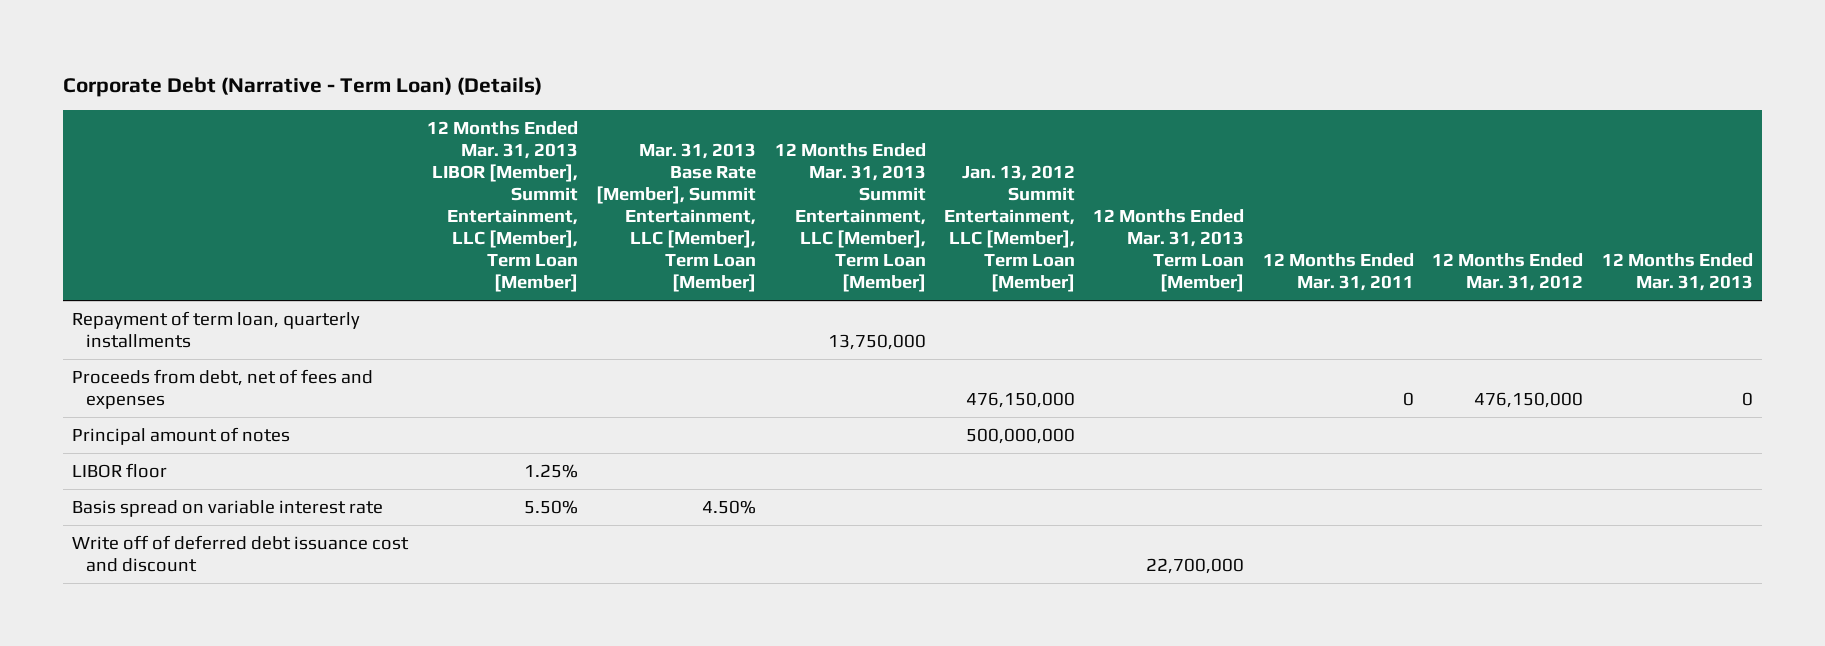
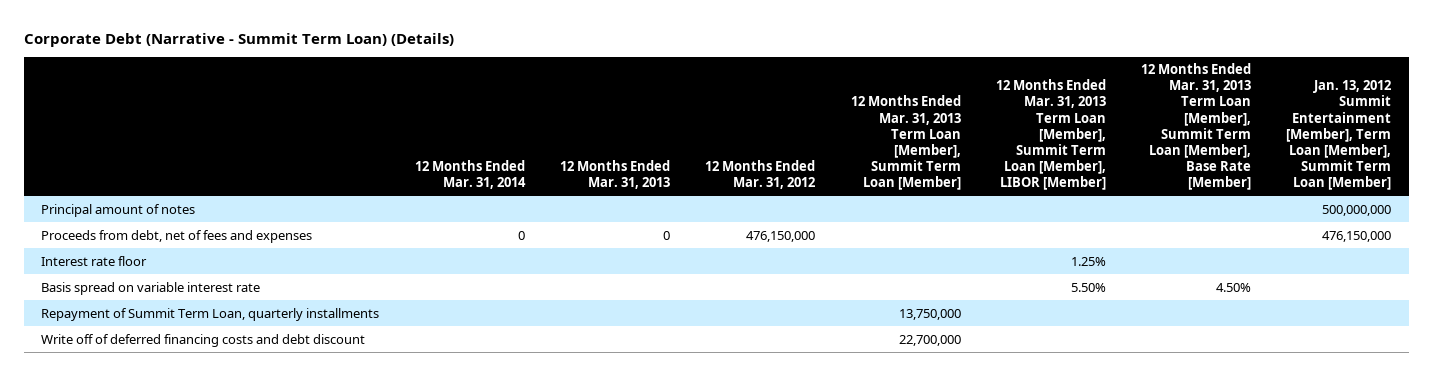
- Corporate Debt (Narrative - Term Loan) (Details)
+ Corporate Debt (Narrative - Summit Term Loan) (Details)
- | 12 Months Ended Mar. 31, 2013 LIBOR [Member], Summit Entertainment, LLC [Member], Term Loan [Member] | Mar. 31, 2013 Base Rate [Member], Summit Entertainment, LLC [Member], Term Loan [Member] | 12 Months Ended Mar. 31, 2013 Summit Entertainment, LLC [Member], Term Loan [Member] | Jan. 13, 2012 Summit Entertainment, LLC [Member], Term Loan [Member] | 12 Months Ended Mar. 31, 2013 Term Loan [Member] | 12 Months Ended Mar. 31, 2011 | 12 Months Ended Mar. 31, 2012 | 12 Months Ended Mar. 31, 2013
+ | 12 Months Ended Mar. 31, 2014 | 12 Months Ended Mar. 31, 2013 | 12 Months Ended Mar. 31, 2012 | 12 Months Ended Mar. 31, 2013 Term Loan [Member], Summit Term Loan [Member] | 12 Months Ended Mar. 31, 2013 Term Loan [Member], Summit Term Loan [Member], LIBOR [Member] | 12 Months Ended Mar. 31, 2013 Term Loan [Member], Summit Term Loan [Member], Base Rate [Member] | Jan. 13, 2012 Summit Entertainment [Member], Term Loan [Member], Summit Term Loan [Member]
- Repayment of term loan, quarterly installments | | | 13,750,000 | | | | |
- LIBOR floor | 1.25% | | | | | | |
moved down: Proceeds from debt, net of fees and expenses | 0 | 0 | 476,150,000 | | | | 476,150,000
+ Interest rate floor | | | | | 1.25% | |
- Write off of deferred debt issuance cost and discount | | | | | 22,700,000 | | |
+ Repayment of Summit Term Loan, quarterly installments | | | | 13,750,000 | | |
+ Write off of deferred financing costs and debt discount | | | | 22,700,000 | | |

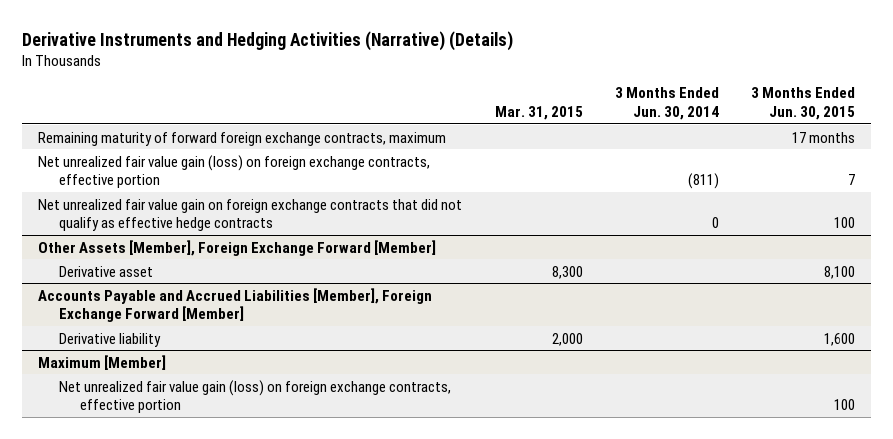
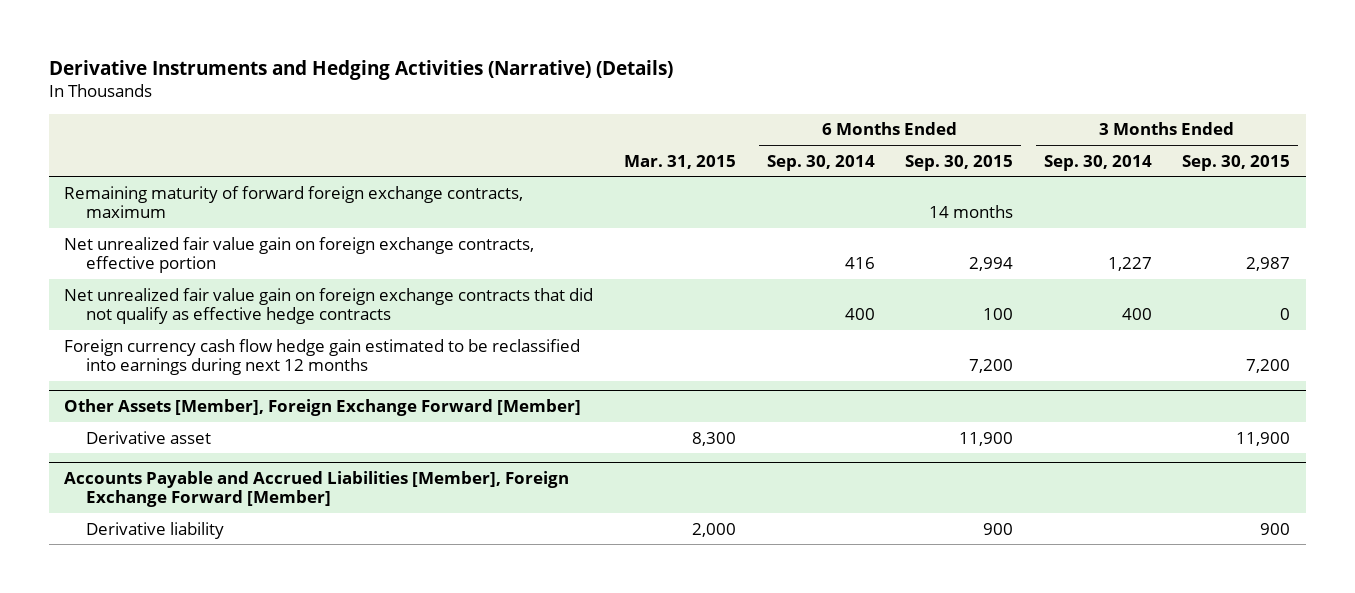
- | Mar. 31, 2015 | 3 Months Ended Jun. 30, 2014 | 3 Months Ended Jun. 30, 2015
+ | Mar. 31, 2015 | 6 Months Ended Sep. 30, 2014 | 6 Months Ended Sep. 30, 2015 | 3 Months Ended Sep. 30, 2014 | 3 Months Ended Sep. 30, 2015
- Net unrealized fair value gain (loss) on foreign exchange contracts, effective portion | | (811) | 7
+ Net unrealized fair value gain on foreign exchange contracts, effective portion | | 416 | 2,994 | 1,227 | 2,987
+ Foreign currency cash flow hedge gain estimated to be reclassified into earnings during next 12 months | | | 7,200 | | 7,200
- Maximum [Member]
- Net unrealized fair value gain (loss) on foreign exchange contracts, effective portion | | | 100

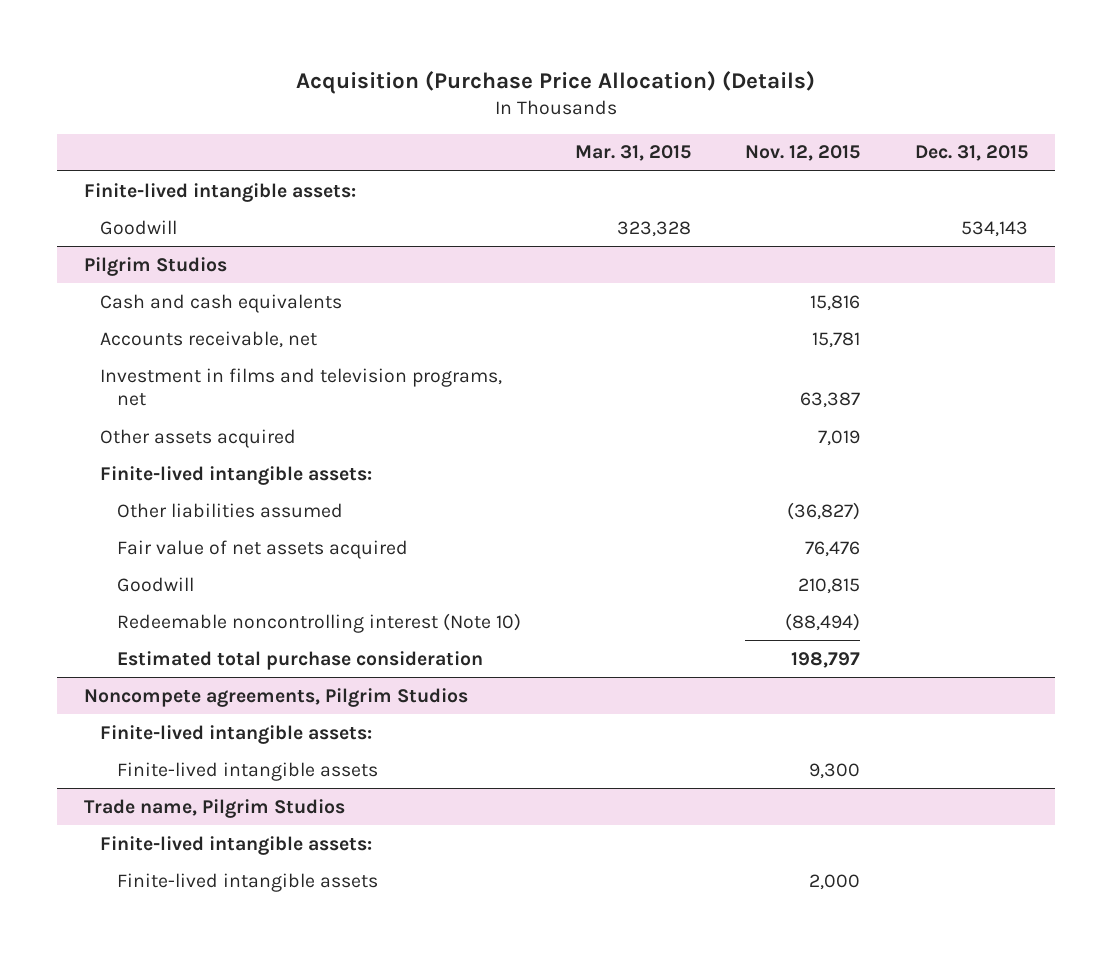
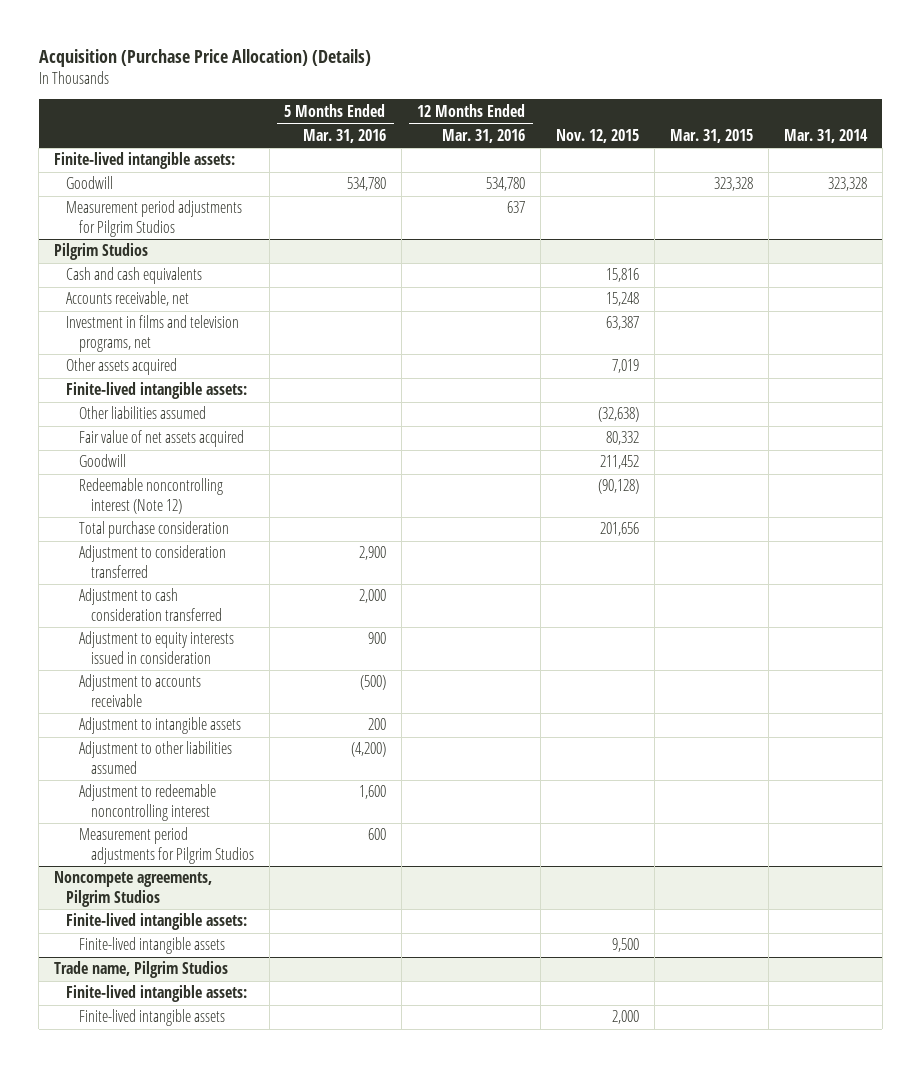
- | Mar. 31, 2015 | Nov. 12, 2015 | Dec. 31, 2015
+ | 5 Months Ended Mar. 31, 2016 | 12 Months Ended Mar. 31, 2016 | Nov. 12, 2015 | Mar. 31, 2015 | Mar. 31, 2014
+ Measurement period adjustments for Pilgrim Studios | | 637 | | |
@ Pilgrim Studios
- Accounts receivable, net | | 15,781 |
+ Accounts receivable, net | | | 15,248 | |
- Other liabilities assumed | | (36,827) |
- Fair value of net assets acquired | | 76,476 |
- Goodwill | | 210,815 |
- Redeemable noncontrolling interest (Note 10) | | (88,494) |
- Estimated total purchase consideration | | 198,797 |
+ Other liabilities assumed | | | (32,638) | |
+ Fair value of net assets acquired | | | 80,332 | |
+ Goodwill | | | 211,452 | |
+ Redeemable noncontrolling interest (Note 12) | | | (90,128) | |
+ Total purchase consideration | | | 201,656 | |
+ Adjustment to consideration transferred | 2,900 | | | |
+ Adjustment to cash consideration transferred | 2,000 | | | |
+ Adjustment to equity interests issued in consideration | 900 | | | |
+ Adjustment to accounts receivable | (500) | | | |
+ Adjustment to intangible assets | 200 | | | |
+ Adjustment to other liabilities assumed | (4,200) | | | |
+ Adjustment to redeemable noncontrolling interest | 1,600 | | | |
+ Measurement period adjustments for Pilgrim Studios | 600 | | | |
@ Noncompete agreements, Pilgrim Studios
- Finite-lived intangible assets | | 9,300 |
+ Finite-lived intangible assets | | | 9,500 | |

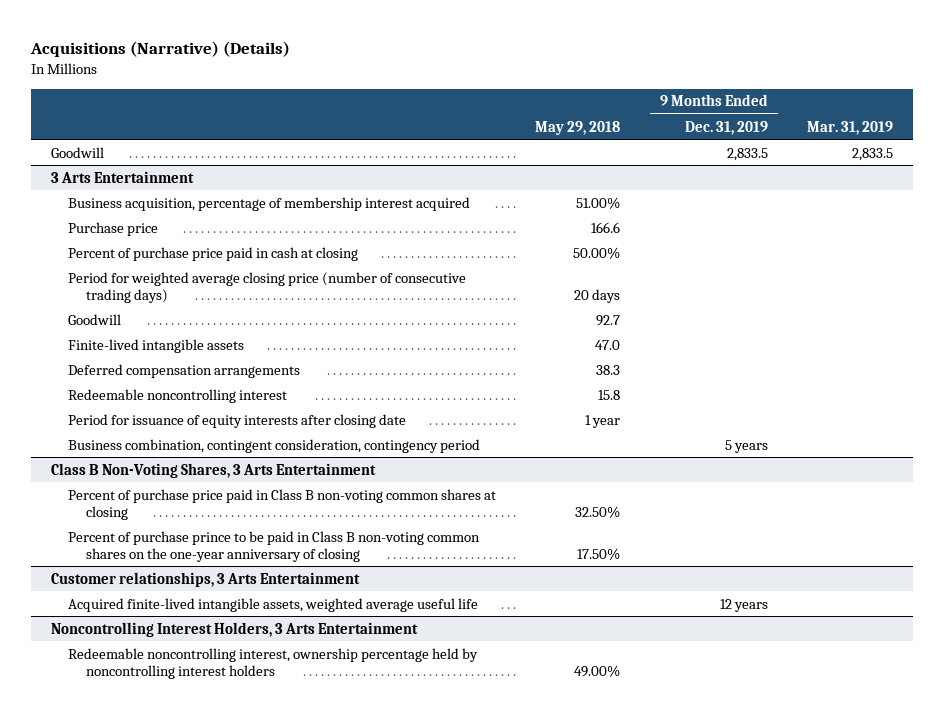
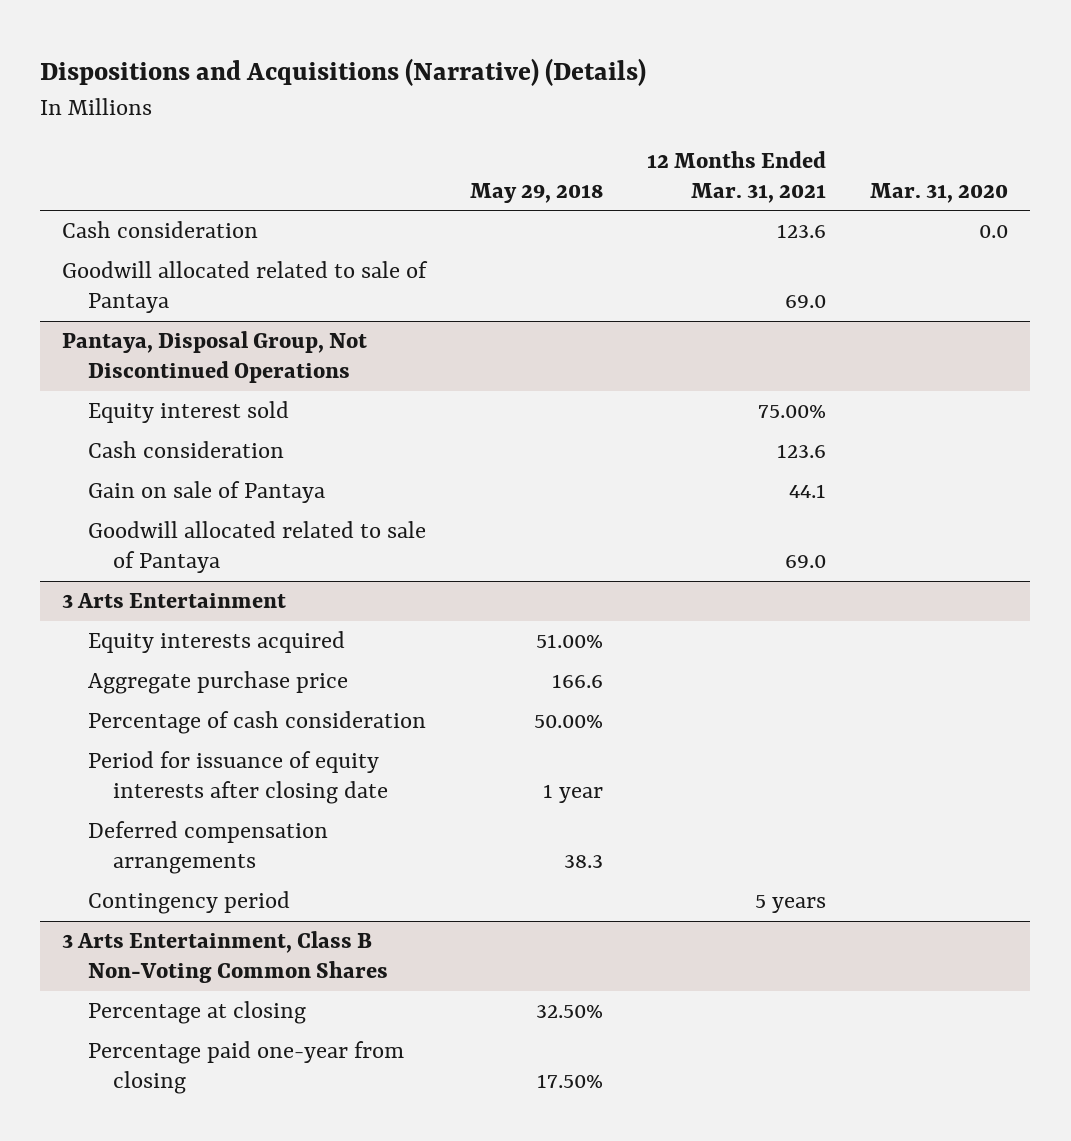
- Acquisitions (Narrative) (Details)
+ Dispositions and Acquisitions (Narrative) (Details)
- | May 29, 2018 | 9 Months Ended Dec. 31, 2019 | Mar. 31, 2019
+ | May 29, 2018 | 12 Months Ended Mar. 31, 2021 | Mar. 31, 2020
- Goodwill | | 2,833.5 | 2,833.5
+ Cash consideration | | 123.6 | 0.0
+ Goodwill allocated related to sale of Pantaya | | 69.0 |
+ Pantaya, Disposal Group, Not Discontinued Operations
+ Equity interest sold | | 75.00% |
+ Cash consideration | | 123.6 |
+ Gain on sale of Pantaya | | 44.1 |
+ Goodwill allocated related to sale of Pantaya | | 69.0 |
@ 3 Arts Entertainment
- Business acquisition, percentage of membership interest acquired | 51.00% | |
- Purchase price | 166.6 | |
- Percent of purchase price paid in cash at closing | 50.00% | |
- Period for weighted average closing price (number of consecutive trading days) | 20 days | |
- Goodwill | 92.7 | |
- Finite-lived intangible assets | 47.0 | |
- Redeemable noncontrolling interest | 15.8 | |
+ Equity interests acquired | 51.00% | |
+ Aggregate purchase price | 166.6 | |
+ Percentage of cash consideration | 50.00% | |
- Business combination, contingent consideration, contingency period | | 5 years |
- Class B Non-Voting Shares, 3 Arts Entertainment
- Percent of purchase price paid in Class B non-voting common shares at closing | 32.50% | |
- Percent of purchase prince to be paid in Class B non-voting common shares on the one-year anniversary of closing | 17.50% | |
- Customer relationships, 3 Arts Entertainment
- Acquired finite-lived intangible assets, weighted average useful life | | 12 years |
- Noncontrolling Interest Holders, 3 Arts Entertainment
- Redeemable noncontrolling interest, ownership percentage held by noncontrolling interest holders | 49.00% | |
@ 3 Arts Entertainment
moved down: Deferred compensation arrangements | 38.3 | |
+ Contingency period | | 5 years |
+ 3 Arts Entertainment, Class B Non-Voting Common Shares
+ Percentage at closing | 32.50% | |
+ Percentage paid one-year from closing | 17.50% | |

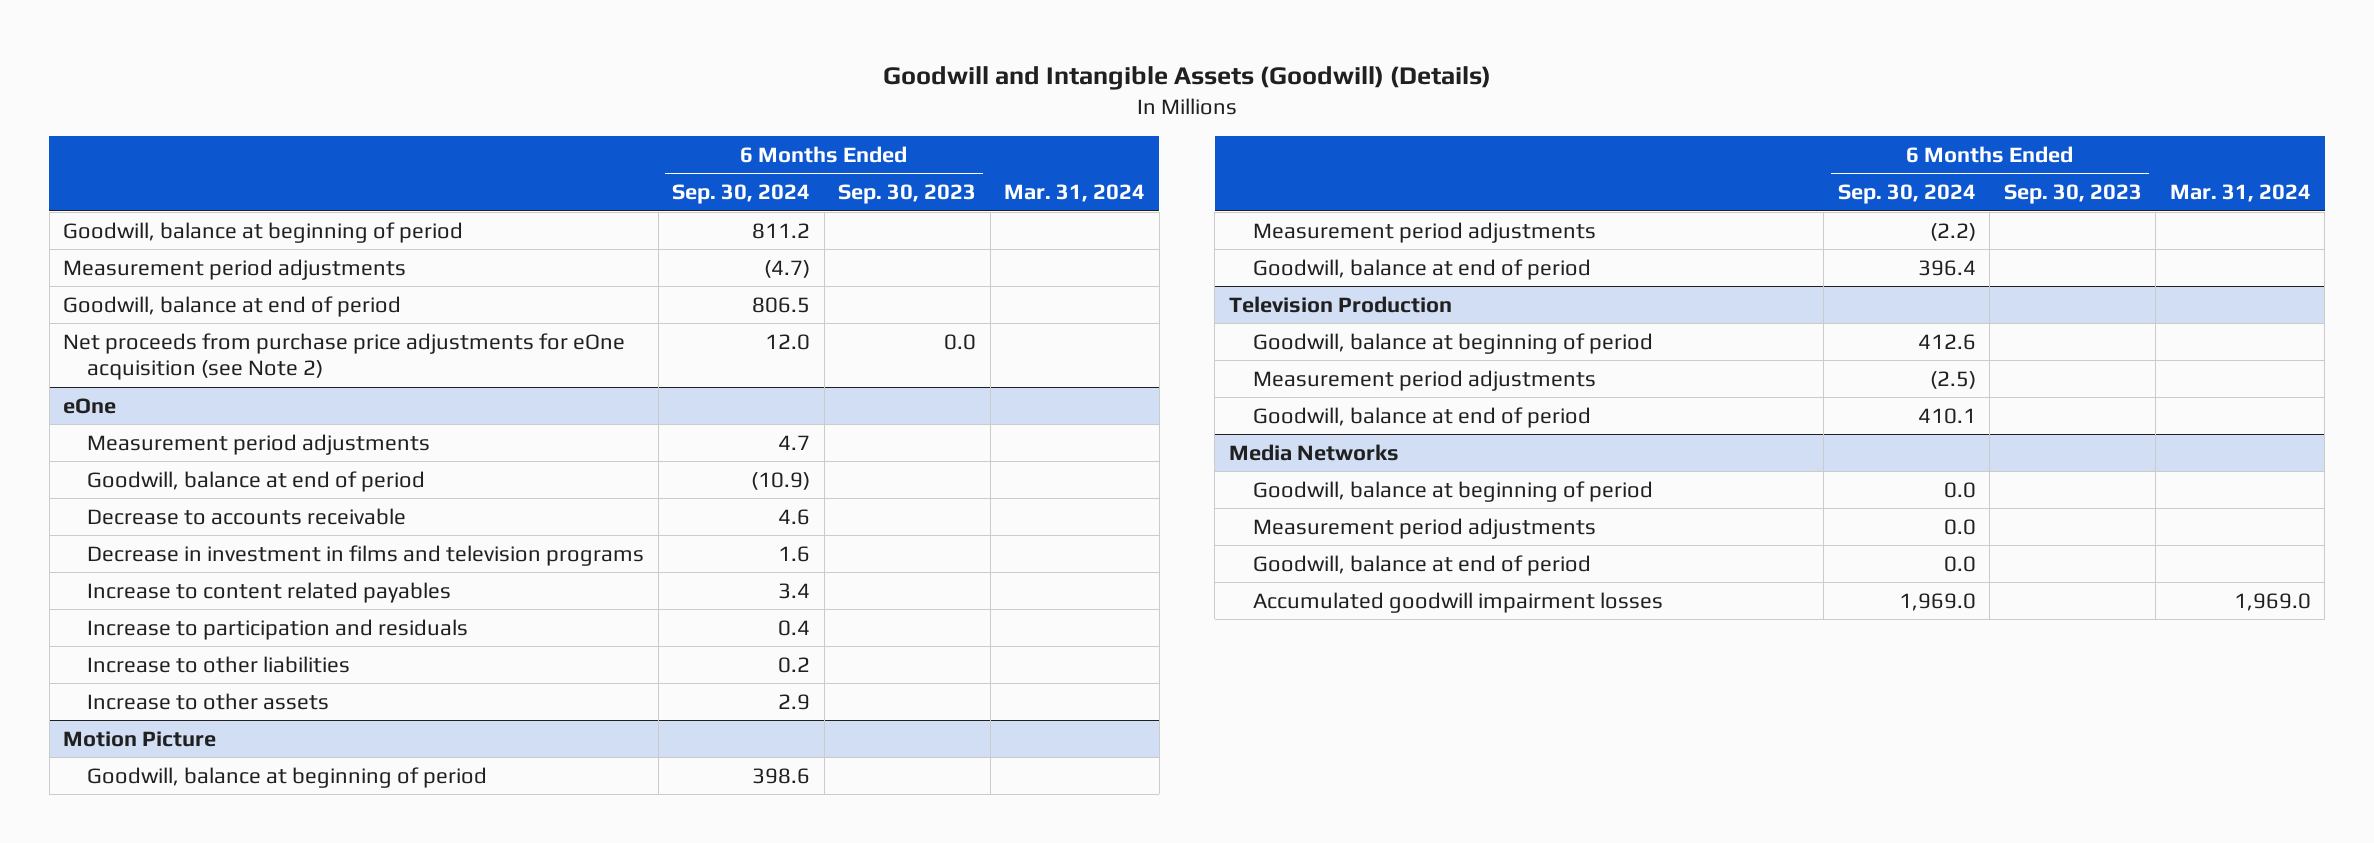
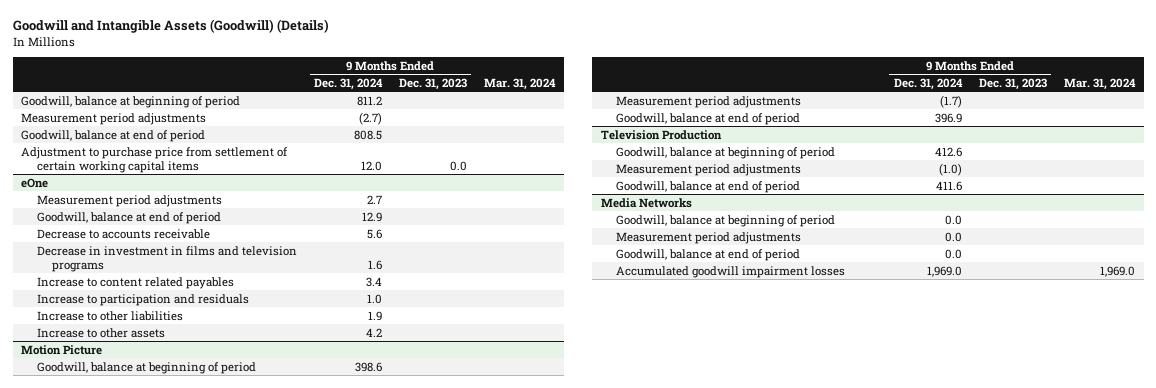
- | 6 Months Ended Sep. 30, 2024 | 6 Months Ended Sep. 30, 2023 | Mar. 31, 2024
+ | 9 Months Ended Dec. 31, 2024 | 9 Months Ended Dec. 31, 2023 | Mar. 31, 2024
- Net proceeds from purchase price adjustments for eOne acquisition (see Note 2) | 12.0 | 0.0 |
+ Adjustment to purchase price from settlement of certain working capital items | 12.0 | 0.0 |

